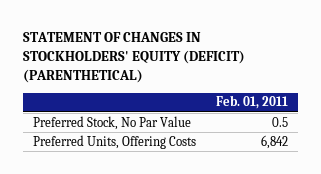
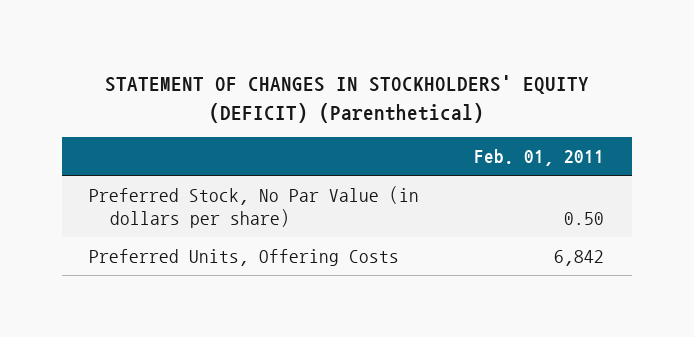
- STATEMENT OF CHANGES IN STOCKHOLDERS' EQUITY (DEFICIT) (PARENTHETICAL)
+ STATEMENT OF CHANGES IN STOCKHOLDERS' EQUITY (DEFICIT) (Parenthetical)
- Preferred Stock, No Par Value | 0.5
+ Preferred Stock, No Par Value (in dollars per share) | 0.50

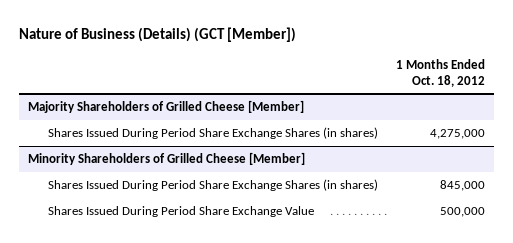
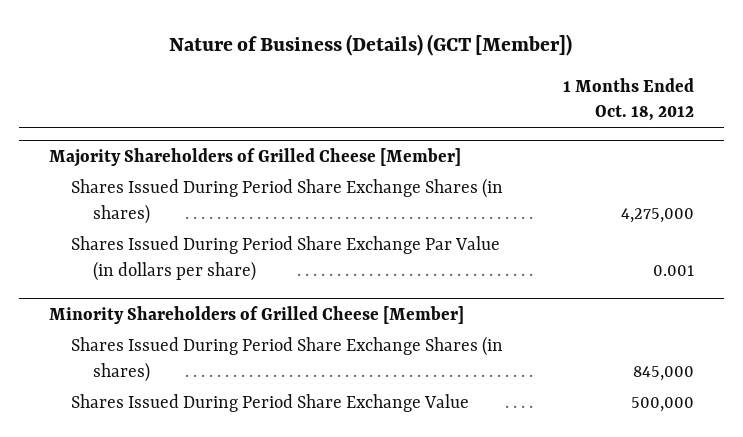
@ Majority Shareholders of Grilled Cheese [Member]
+ Shares Issued During Period Share Exchange Par Value (in dollars per share) | 0.001

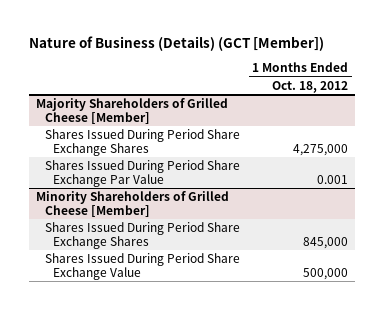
@ Majority Shareholders of Grilled Cheese [Member]
- Shares Issued During Period Share Exchange Shares (in shares) | 4,275,000
- Shares Issued During Period Share Exchange Par Value (in dollars per share) | 0.001
+ Shares Issued During Period Share Exchange Shares | 4,275,000
+ Shares Issued During Period Share Exchange Par Value | 0.001
@ Minority Shareholders of Grilled Cheese [Member]
- Shares Issued During Period Share Exchange Shares (in shares) | 845,000
+ Shares Issued During Period Share Exchange Shares | 845,000

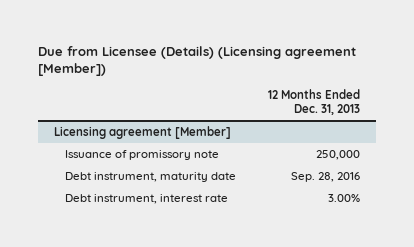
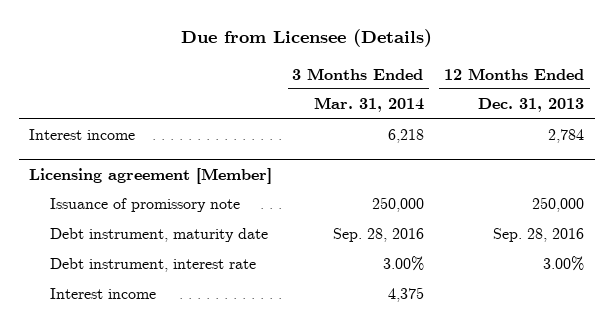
- Due from Licensee (Details) (Licensing agreement [Member])
+ Due from Licensee (Details)
- | 12 Months Ended Dec. 31, 2013
+ | 3 Months Ended Mar. 31, 2014 | 12 Months Ended Dec. 31, 2013
+ Interest income | 6,218 | 2,784
@ Licensing agreement [Member]
+ Interest income | 4,375 |

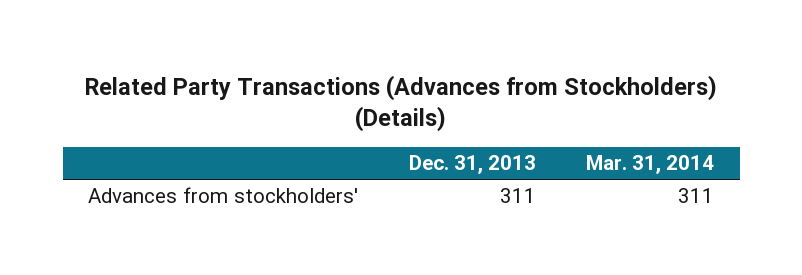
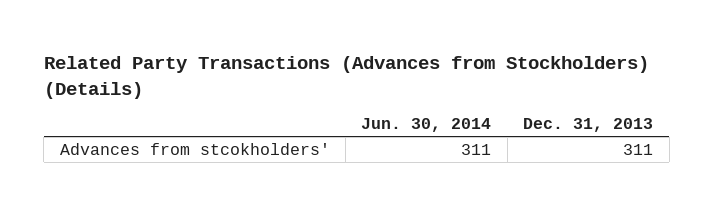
- | Dec. 31, 2013 | Mar. 31, 2014
+ | Jun. 30, 2014 | Dec. 31, 2013
- Advances from stockholders' | 311 | 311
+ Advances from stcokholders' | 311 | 311

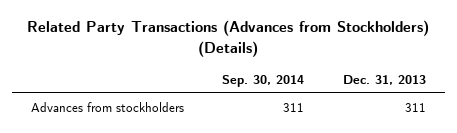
- | Jun. 30, 2014 | Dec. 31, 2013
+ | Sep. 30, 2014 | Dec. 31, 2013
- Advances from stcokholders' | 311 | 311
+ Advances from stockholders | 311 | 311

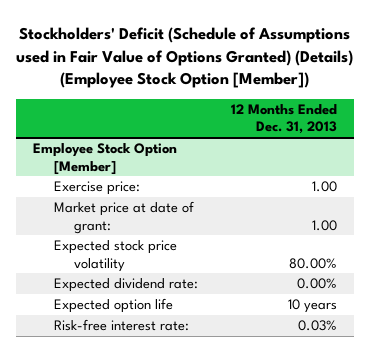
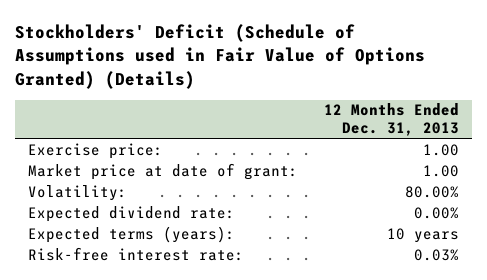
- Stockholders' Deficit (Schedule of Assumptions used in Fair Value of Options Granted) (Details) (Employee Stock Option [Member])
+ Stockholders' Deficit (Schedule of Assumptions used in Fair Value of Options Granted) (Details)
- Employee Stock Option [Member]
- Expected stock price volatility | 80.00%
+ Volatility: | 80.00%
- Expected option life | 10 years
+ Expected terms (years): | 10 years

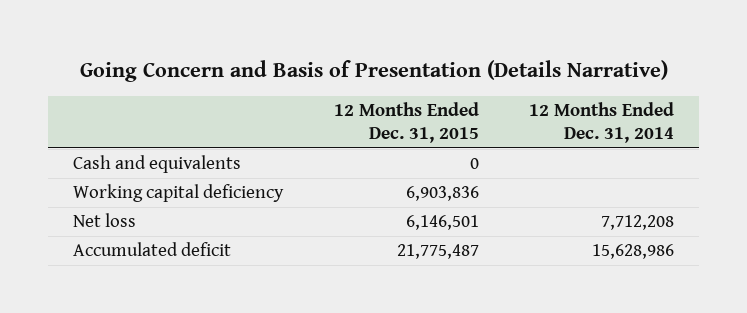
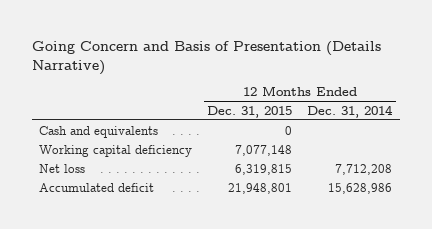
- Working capital deficiency | 6,903,836 |
- Net loss | 6,146,501 | 7,712,208
- Accumulated deficit | 21,775,487 | 15,628,986
+ Working capital deficiency | 7,077,148 |
+ Net loss | 6,319,815 | 7,712,208
+ Accumulated deficit | 21,948,801 | 15,628,986

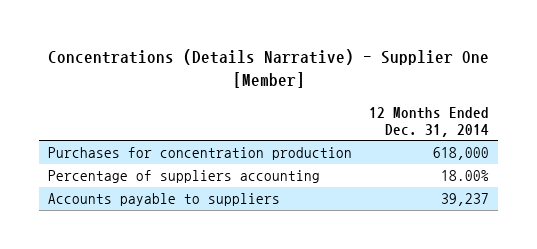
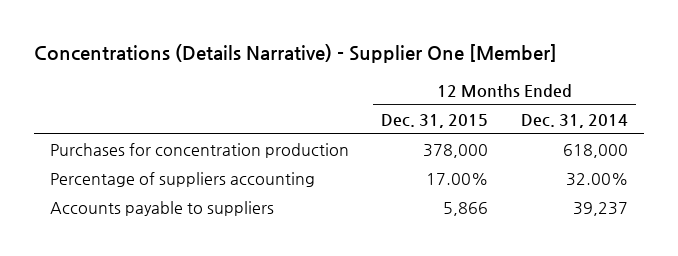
- | 12 Months Ended Dec. 31, 2014
+ | 12 Months Ended Dec. 31, 2015 | 12 Months Ended Dec. 31, 2014
- Percentage of suppliers accounting | 18.00%
+ Percentage of suppliers accounting | 17.00% | 32.00%

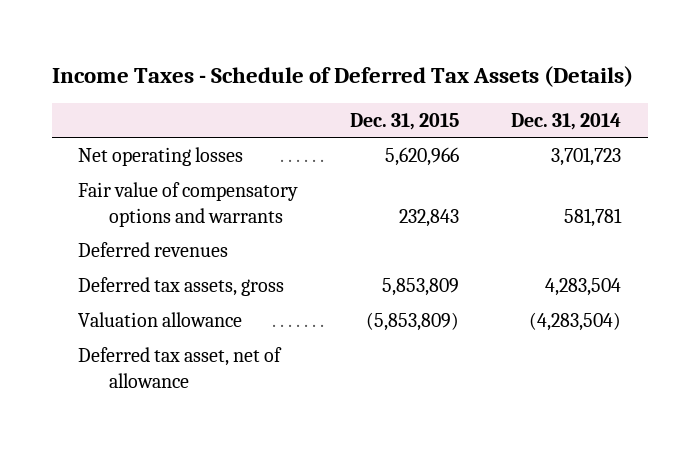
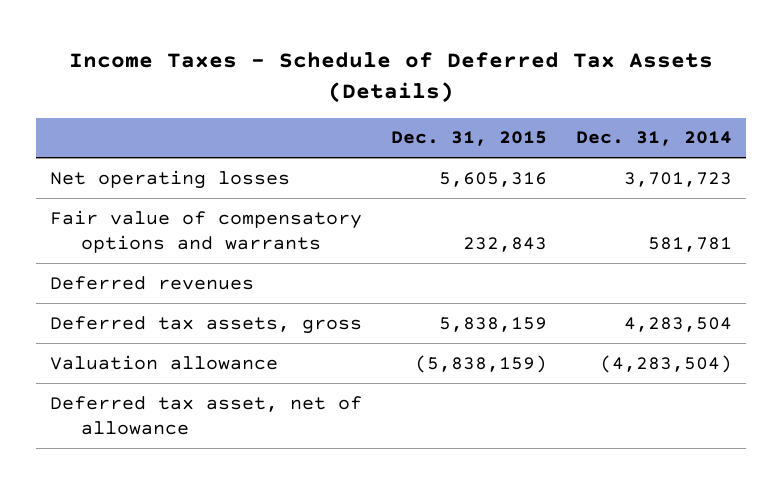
- Net operating losses | 5,620,966 | 3,701,723
+ Net operating losses | 5,605,316 | 3,701,723
- Deferred tax assets, gross | 5,853,809 | 4,283,504
- Valuation allowance | (5,853,809) | (4,283,504)
+ Deferred tax assets, gross | 5,838,159 | 4,283,504
+ Valuation allowance | (5,838,159) | (4,283,504)

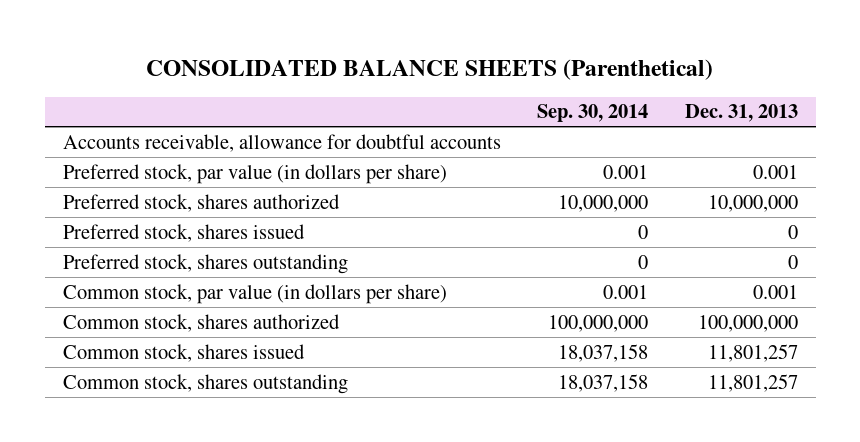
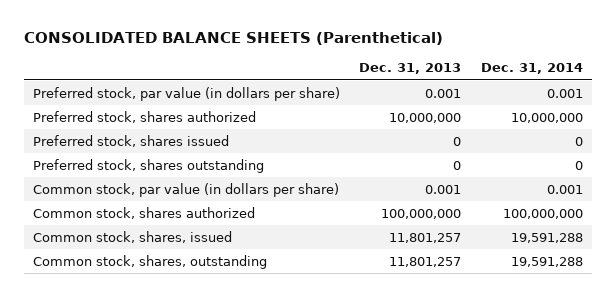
- | Sep. 30, 2014 | Dec. 31, 2013
+ | Dec. 31, 2013 | Dec. 31, 2014
- Accounts receivable, allowance for doubtful accounts
- Common stock, shares issued | 18,037,158 | 11,801,257
- Common stock, shares outstanding | 18,037,158 | 11,801,257
+ Common stock, shares, issued | 11,801,257 | 19,591,288
+ Common stock, shares, outstanding | 11,801,257 | 19,591,288

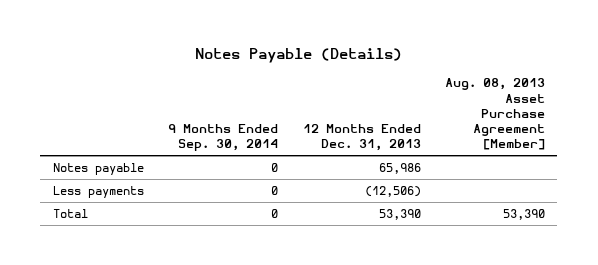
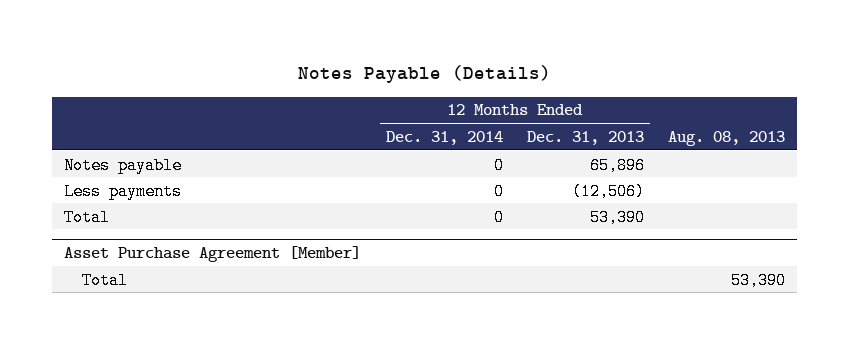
- | 9 Months Ended Sep. 30, 2014 | 12 Months Ended Dec. 31, 2013 | Aug. 08, 2013 Asset Purchase Agreement [Member]
+ | 12 Months Ended Dec. 31, 2014 | 12 Months Ended Dec. 31, 2013 | Aug. 08, 2013
- Notes payable | 0 | 65,986 |
+ Notes payable | 0 | 65,896 |
+ Asset Purchase Agreement [Member]
+ Total | | | 53,390

